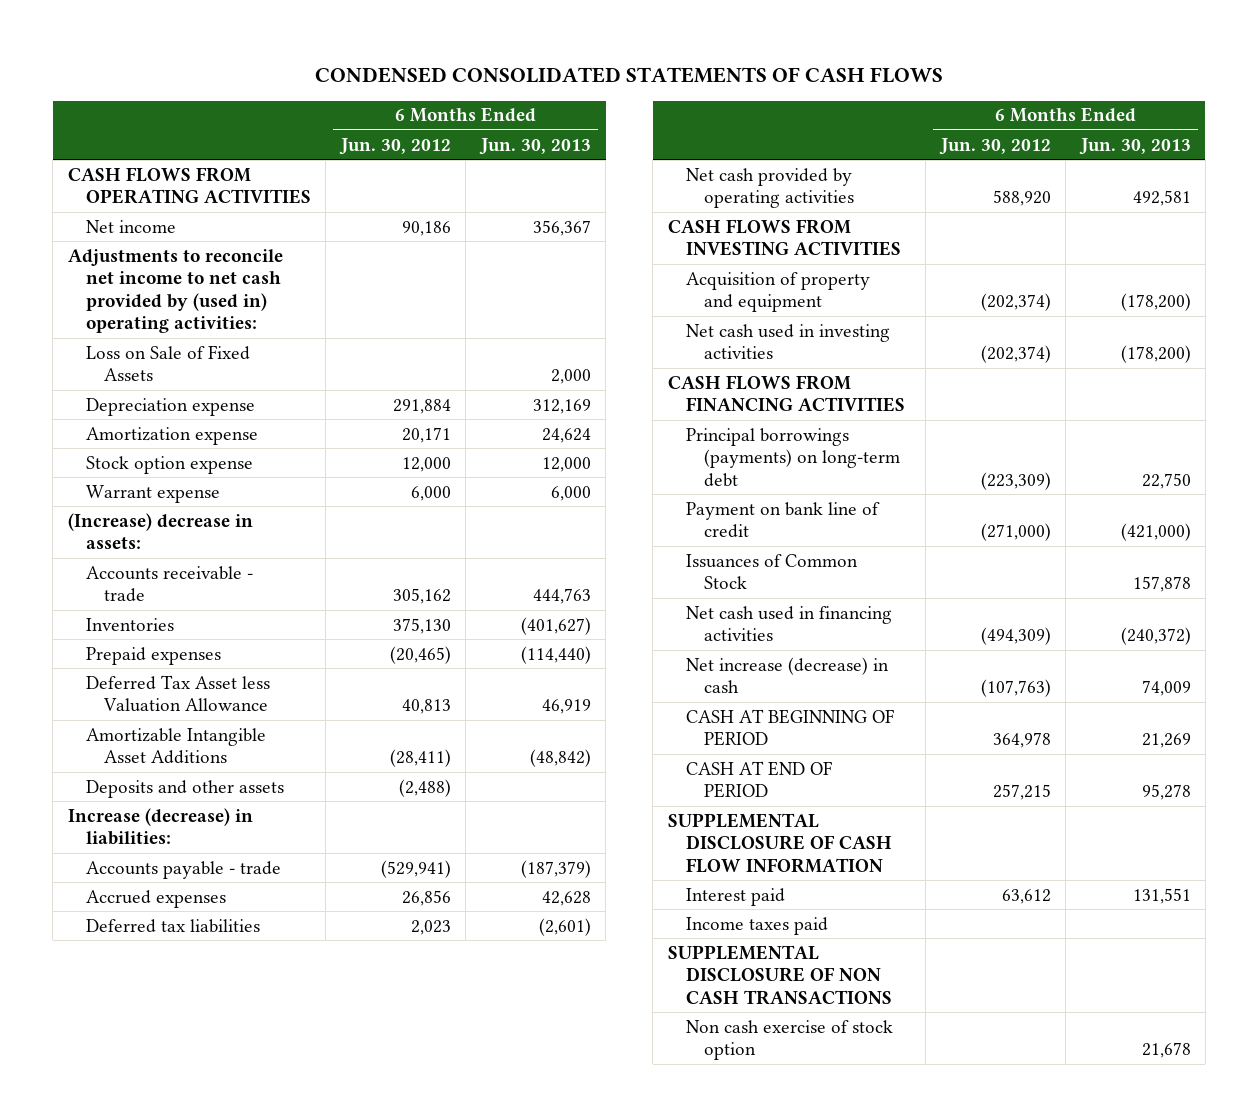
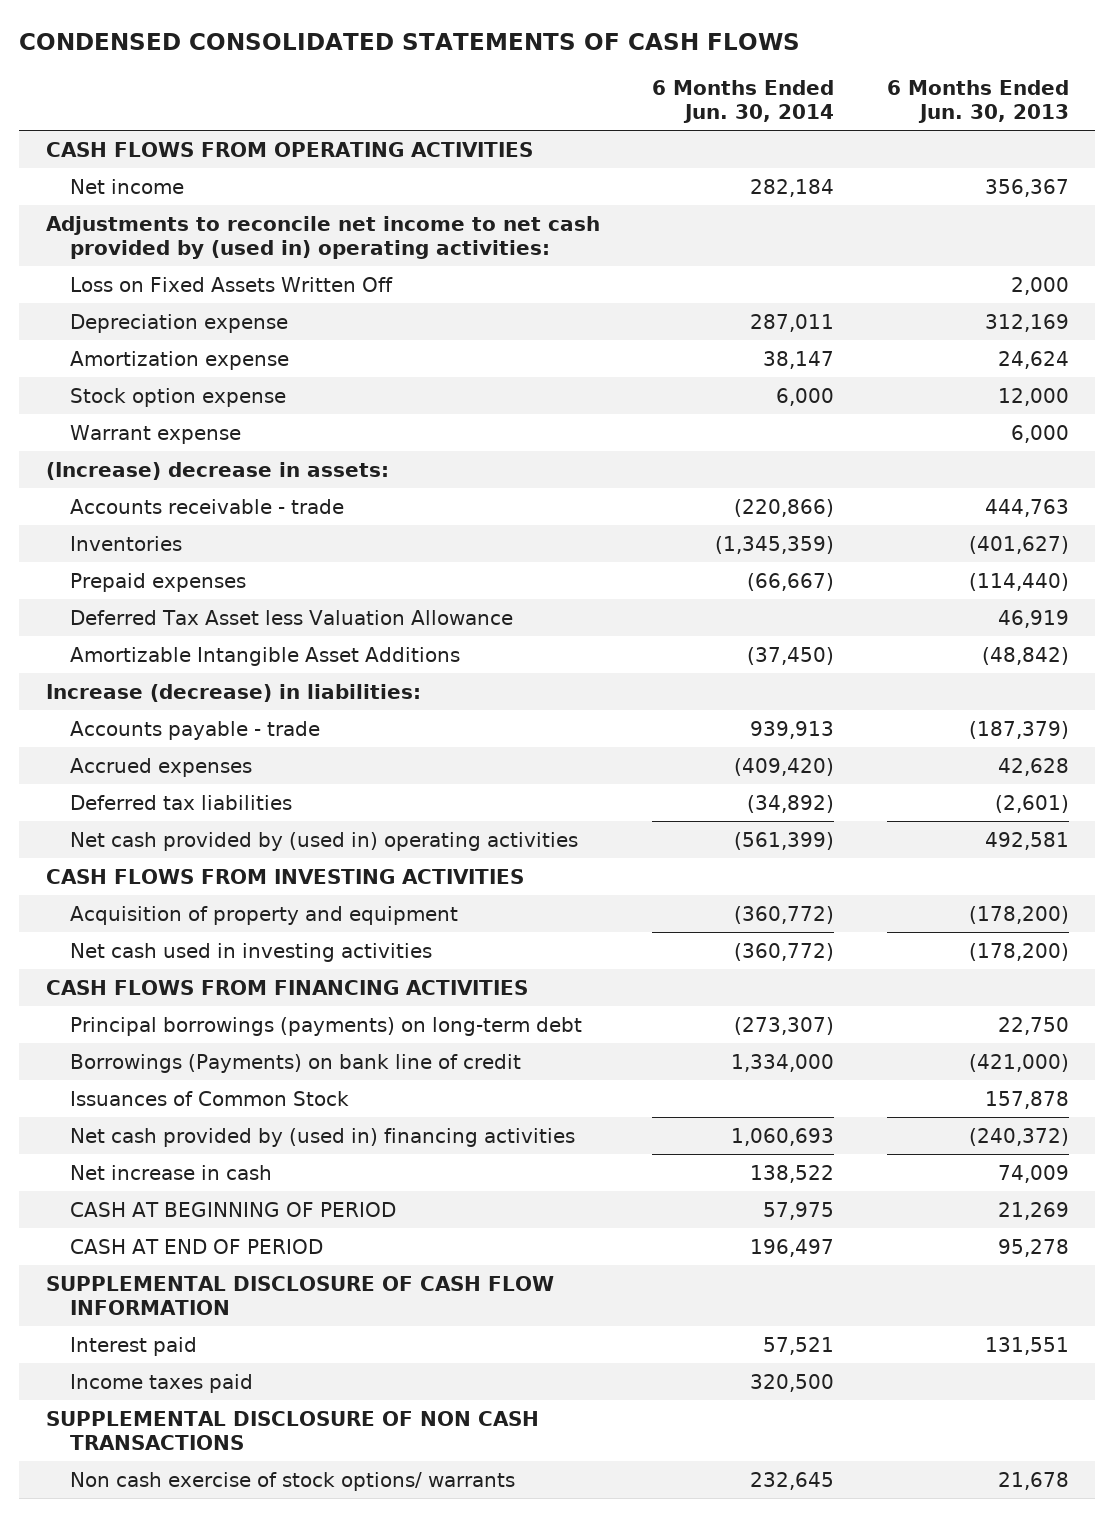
- | 6 Months Ended Jun. 30, 2012 | 6 Months Ended Jun. 30, 2013
+ | 6 Months Ended Jun. 30, 2014 | 6 Months Ended Jun. 30, 2013
- Loss on Sale of Fixed Assets | | 2,000
+ Loss on Fixed Assets Written Off | | 2,000
- Deposits and other assets | (2,488) |
- Net cash provided by operating activities | 588,920 | 492,581
+ Net cash provided by (used in) operating activities | (561,399) | 492,581
- Payment on bank line of credit | (271,000) | (421,000)
+ Borrowings (Payments) on bank line of credit | 1,334,000 | (421,000)
- Net cash used in financing activities | (494,309) | (240,372)
- Net increase (decrease) in cash | (107,763) | 74,009
+ Net cash provided by (used in) financing activities | 1,060,693 | (240,372)
+ Net increase in cash | 138,522 | 74,009
- Non cash exercise of stock option | | 21,678
+ Non cash exercise of stock options/ warrants | 232,645 | 21,678

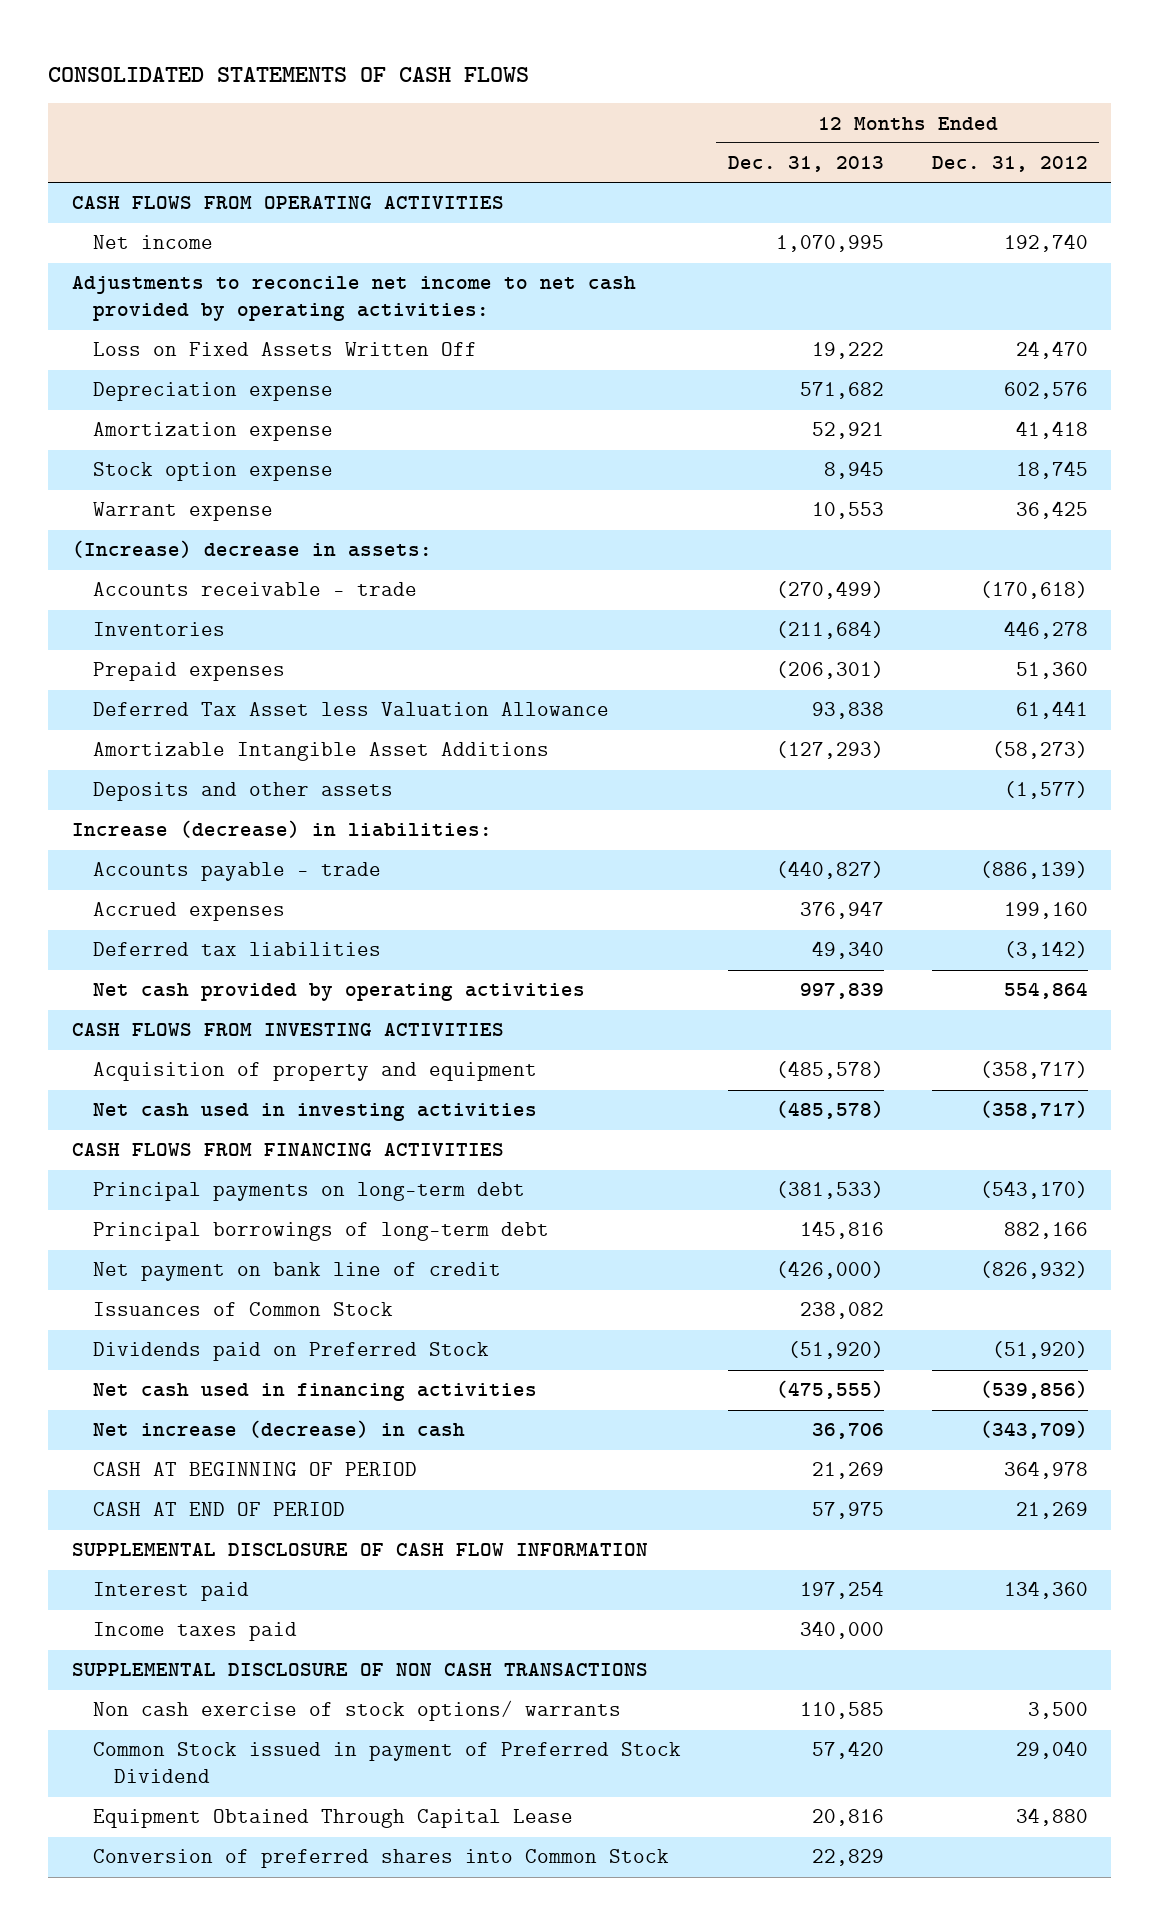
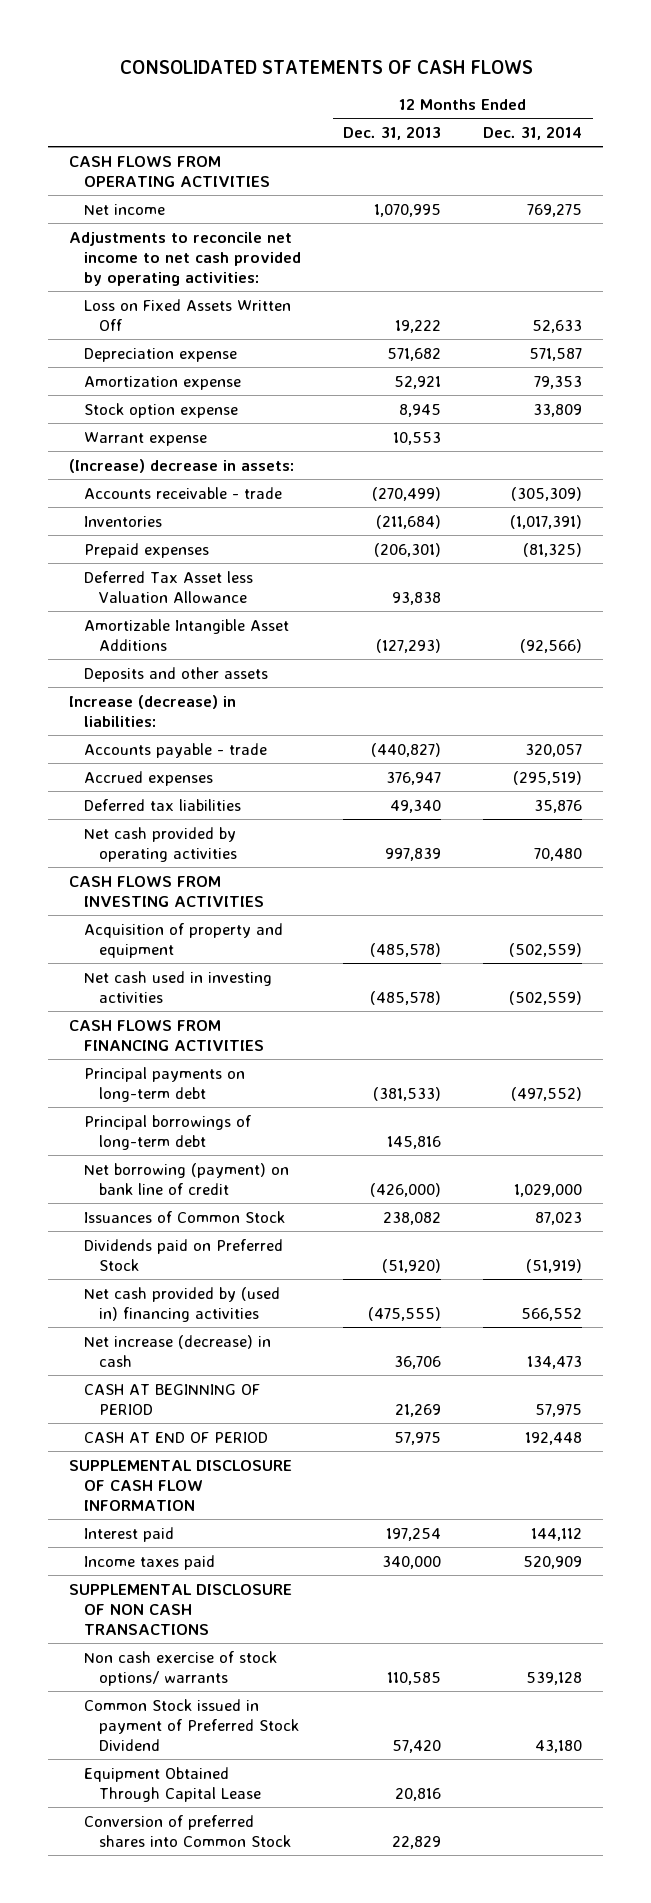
- | 12 Months Ended Dec. 31, 2013 | 12 Months Ended Dec. 31, 2012
+ | 12 Months Ended Dec. 31, 2013 | 12 Months Ended Dec. 31, 2014
- Net payment on bank line of credit | (426,000) | (826,932)
+ Net borrowing (payment) on bank line of credit | (426,000) | 1,029,000
- Net cash used in financing activities | (475,555) | (539,856)
+ Net cash provided by (used in) financing activities | (475,555) | 566,552

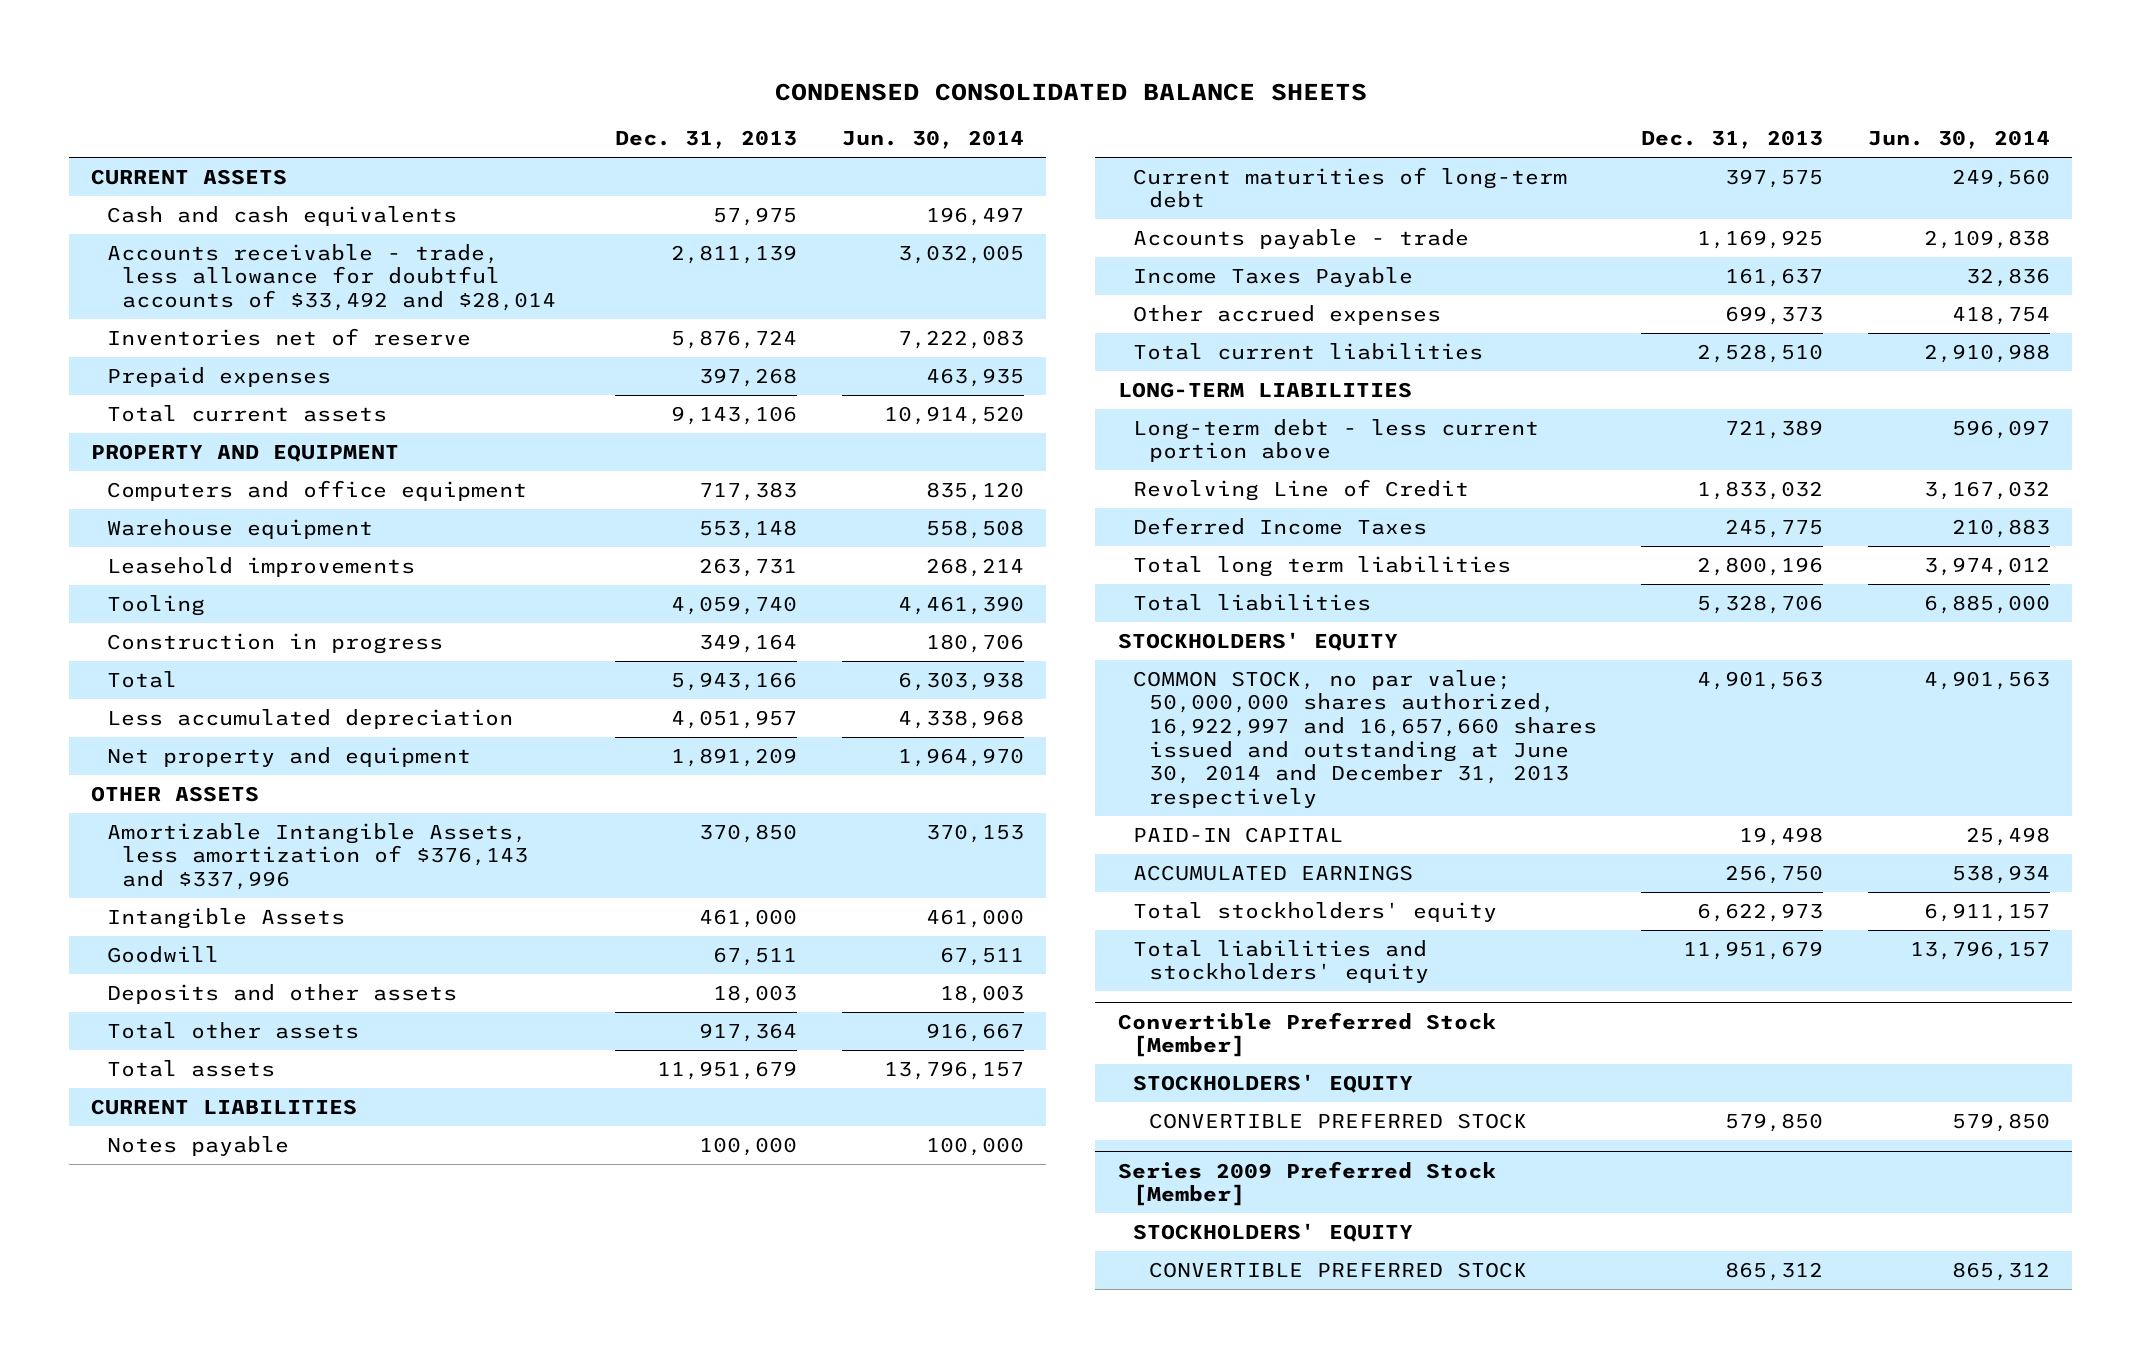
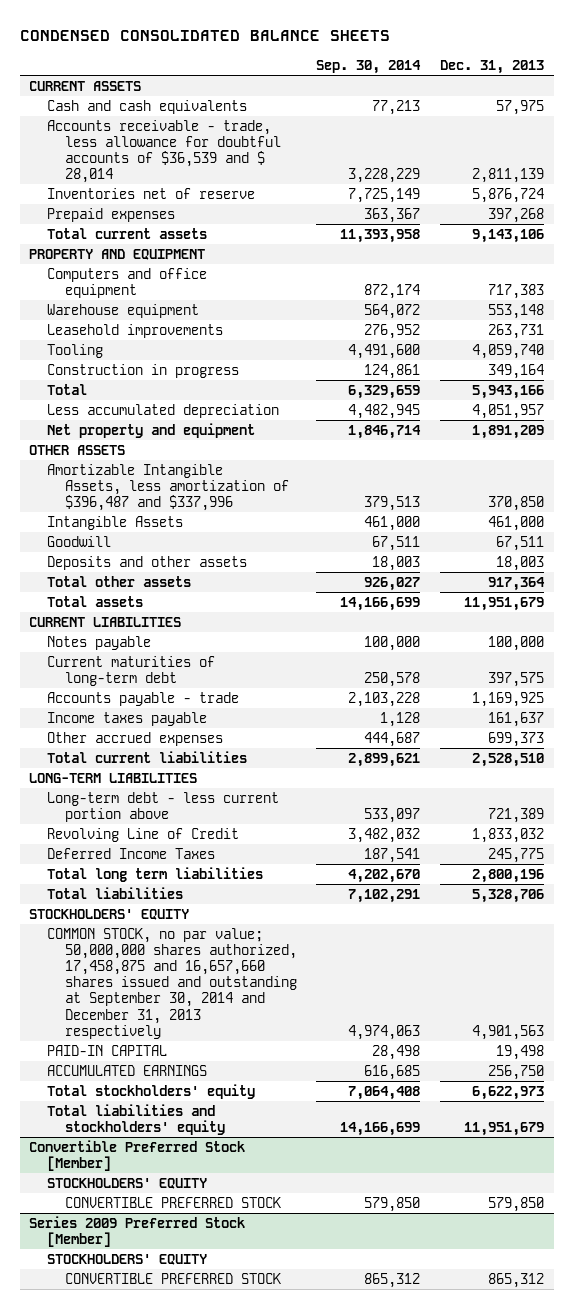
- | Dec. 31, 2013 | Jun. 30, 2014
+ | Sep. 30, 2014 | Dec. 31, 2013
- Accounts receivable - trade, less allowance for doubtful accounts of $33,492 and $28,014 | 2,811,139 | 3,032,005
+ Accounts receivable - trade, less allowance for doubtful accounts of $36,539 and $ 28,014 | 3,228,229 | 2,811,139
- Amortizable Intangible Assets, less amortization of $376,143 and $337,996 | 370,850 | 370,153
+ Amortizable Intangible Assets, less amortization of $396,487 and $337,996 | 379,513 | 370,850
- Income Taxes Payable | 161,637 | 32,836
+ Income taxes payable | 1,128 | 161,637
- COMMON STOCK, no par value; 50,000,000 shares authorized, 16,922,997 and 16,657,660 shares issued and outstanding at June 30, 2014 and December 31, 2013 respectively | 4,901,563 | 4,901,563
+ COMMON STOCK, no par value; 50,000,000 shares authorized, 17,458,875 and 16,657,660 shares issued and outstanding at September 30, 2014 and December 31, 2013 respectively | 4,974,063 | 4,901,563

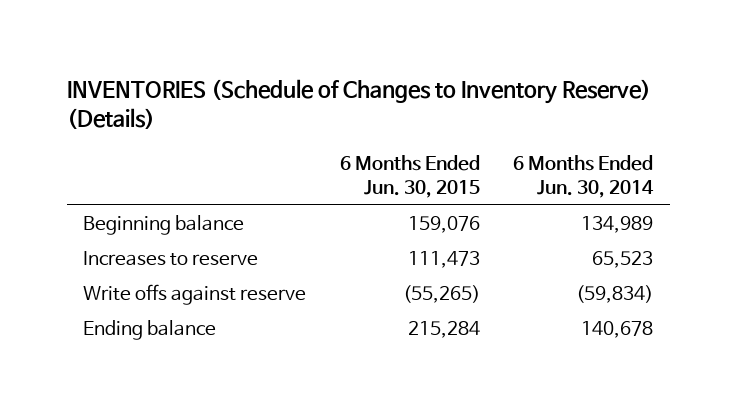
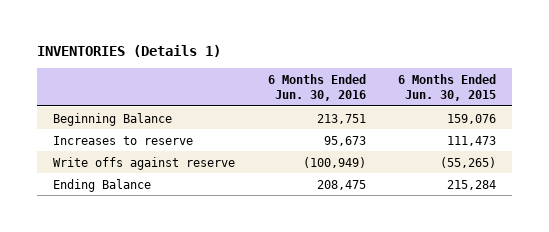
- INVENTORIES (Schedule of Changes to Inventory Reserve) (Details)
+ INVENTORIES (Details 1)
- | 6 Months Ended Jun. 30, 2015 | 6 Months Ended Jun. 30, 2014
+ | 6 Months Ended Jun. 30, 2016 | 6 Months Ended Jun. 30, 2015
- Beginning balance | 159,076 | 134,989
+ Beginning Balance | 213,751 | 159,076
- Ending balance | 215,284 | 140,678
+ Ending Balance | 208,475 | 215,284

